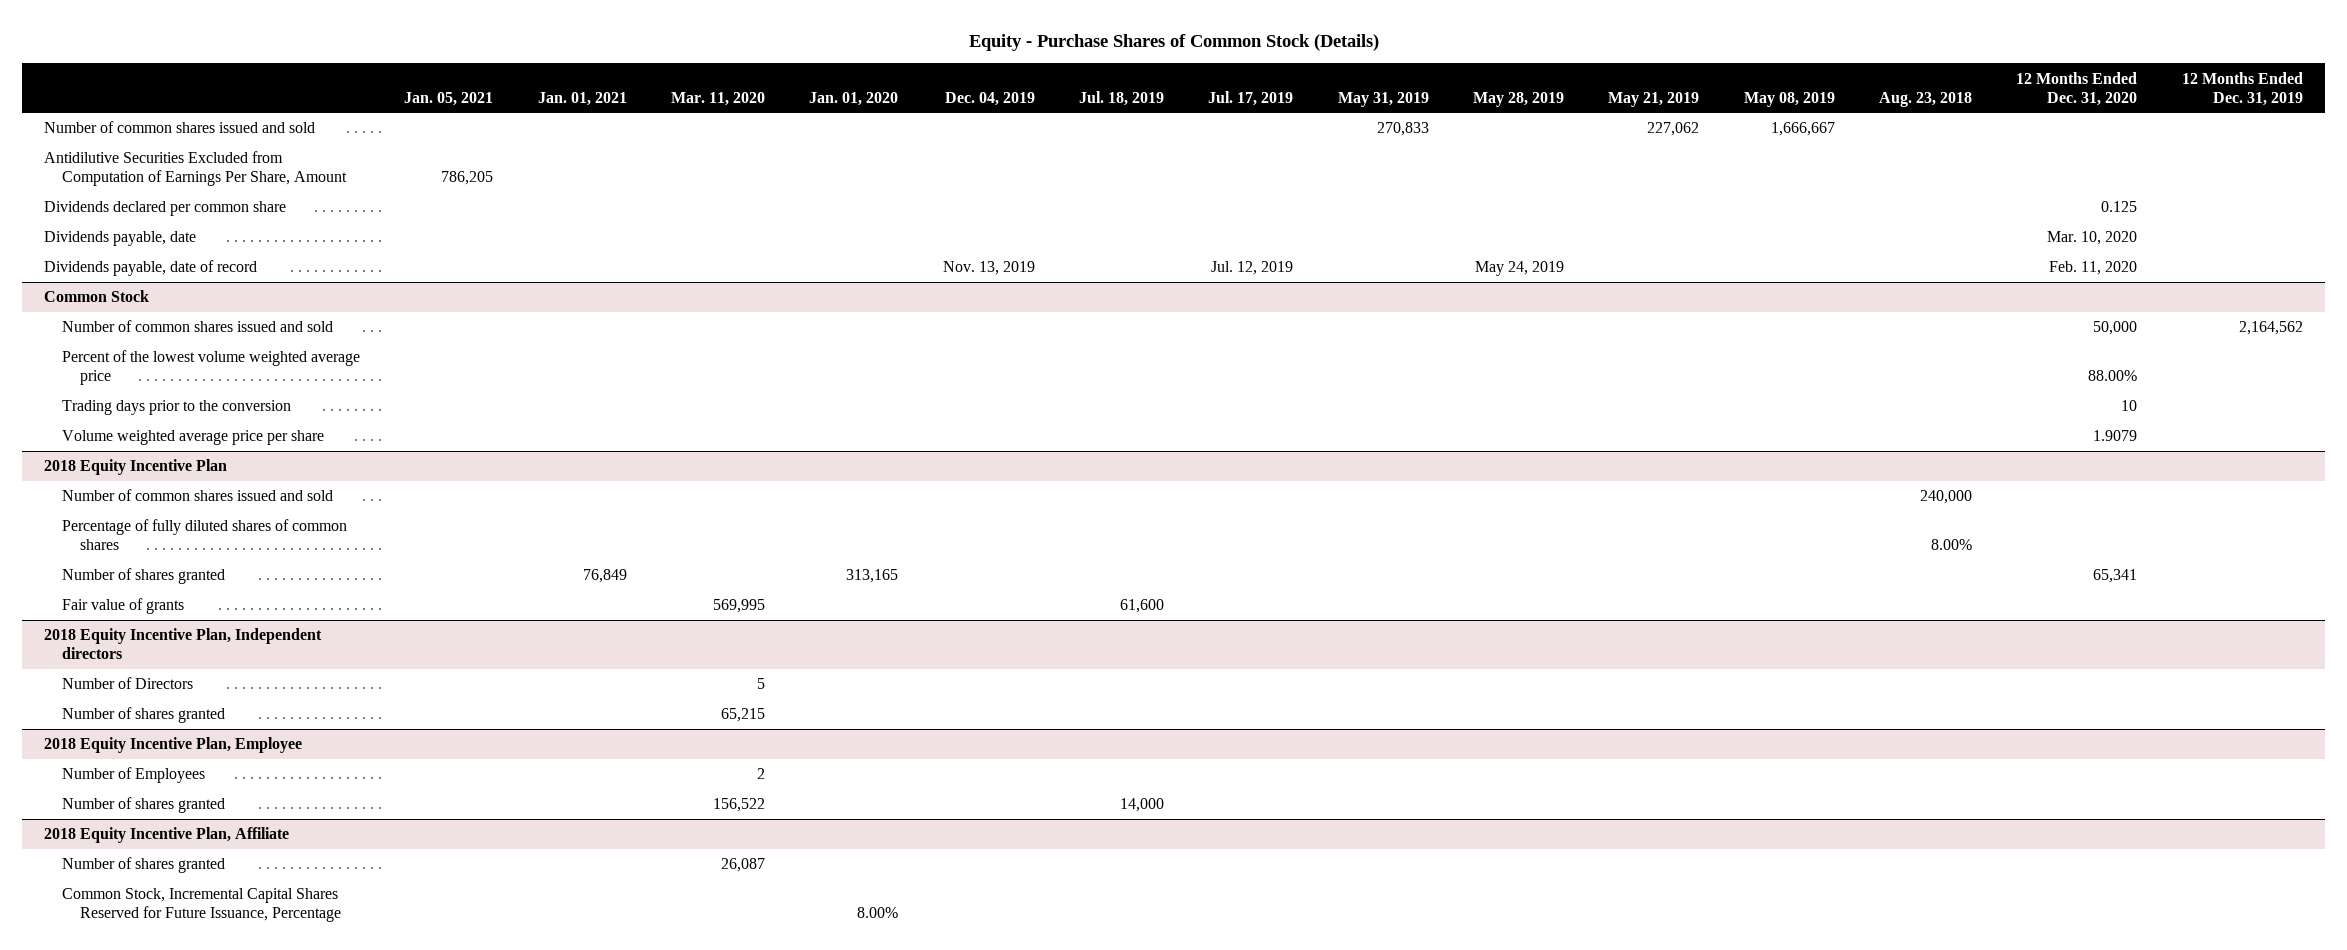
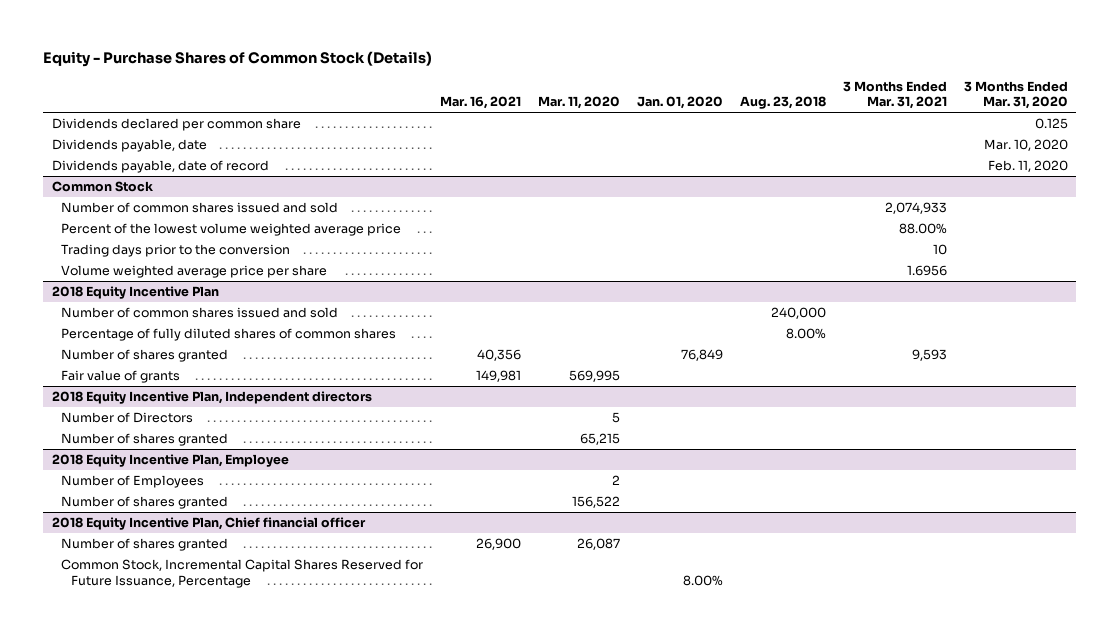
- | Jan. 05, 2021 | Jan. 01, 2021 | Mar. 11, 2020 | Jan. 01, 2020 | Dec. 04, 2019 | Jul. 18, 2019 | Jul. 17, 2019 | May 31, 2019 | May 28, 2019 | May 21, 2019 | May 08, 2019 | Aug. 23, 2018 | 12 Months Ended Dec. 31, 2020 | 12 Months Ended Dec. 31, 2019
+ | Mar. 16, 2021 | Mar. 11, 2020 | Jan. 01, 2020 | Aug. 23, 2018 | 3 Months Ended Mar. 31, 2021 | 3 Months Ended Mar. 31, 2020
- Number of common shares issued and sold | | | | | | | | 270,833 | | 227,062 | 1,666,667 | | |
- Antidilutive Securities Excluded from Computation of Earnings Per Share, Amount | 786,205 | | | | | | | | | | | | |
@ 2018 Equity Incentive Plan
- Number of shares granted | | 76,849 | | 313,165 | | | | | | | | | 65,341 |
+ Number of shares granted | 40,356 | | 76,849 | | 9,593 |
- 2018 Equity Incentive Plan, Affiliate
+ 2018 Equity Incentive Plan, Chief financial officer

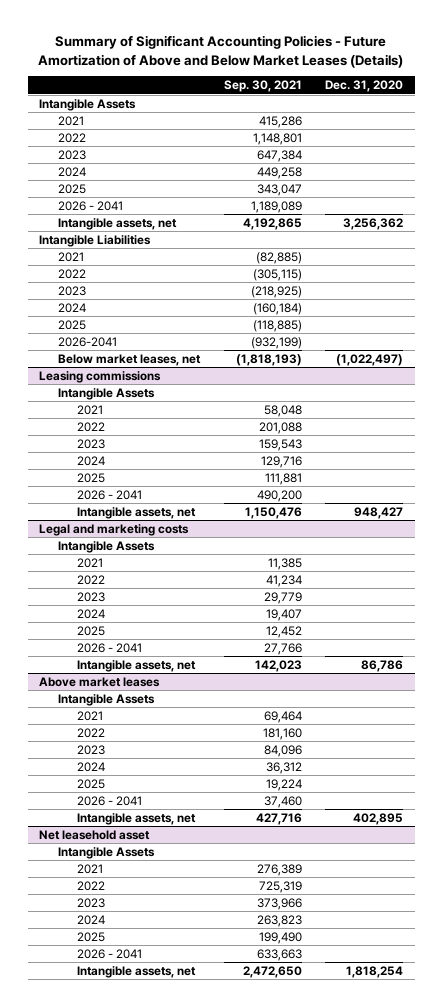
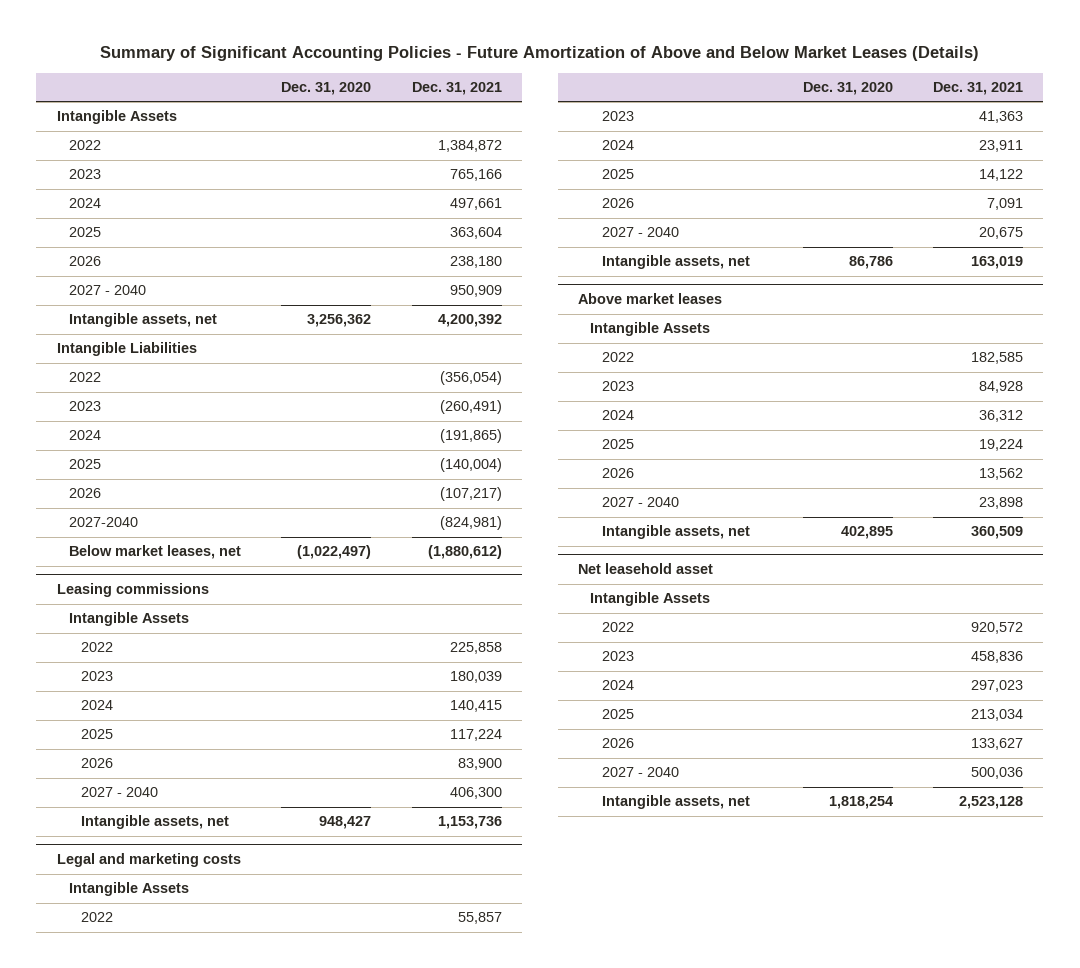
- | Sep. 30, 2021 | Dec. 31, 2020
+ | Dec. 31, 2020 | Dec. 31, 2021
- 2021 | 415,286 |
- 2026 - 2041 | 1,189,089 |
+ 2026 | | 238,180
+ 2027 - 2040 | | 950,909
- 2021 | (82,885) |
- 2026-2041 | (932,199) |
+ 2026 | | (107,217)
+ 2027-2040 | | (824,981)
@ Leasing commissions
- 2021 | 58,048 |
- 2026 - 2041 | 490,200 |
+ 2026 | | 83,900
+ 2027 - 2040 | | 406,300
@ Legal and marketing costs
- 2021 | 11,385 |
- 2026 - 2041 | 27,766 |
+ 2026 | | 7,091
+ 2027 - 2040 | | 20,675
@ Above market leases
- 2021 | 69,464 |
- 2026 - 2041 | 37,460 |
+ 2026 | | 13,562
+ 2027 - 2040 | | 23,898
@ Net leasehold asset
- 2021 | 276,389 |
- 2026 - 2041 | 633,663 |
+ 2026 | | 133,627
+ 2027 - 2040 | | 500,036

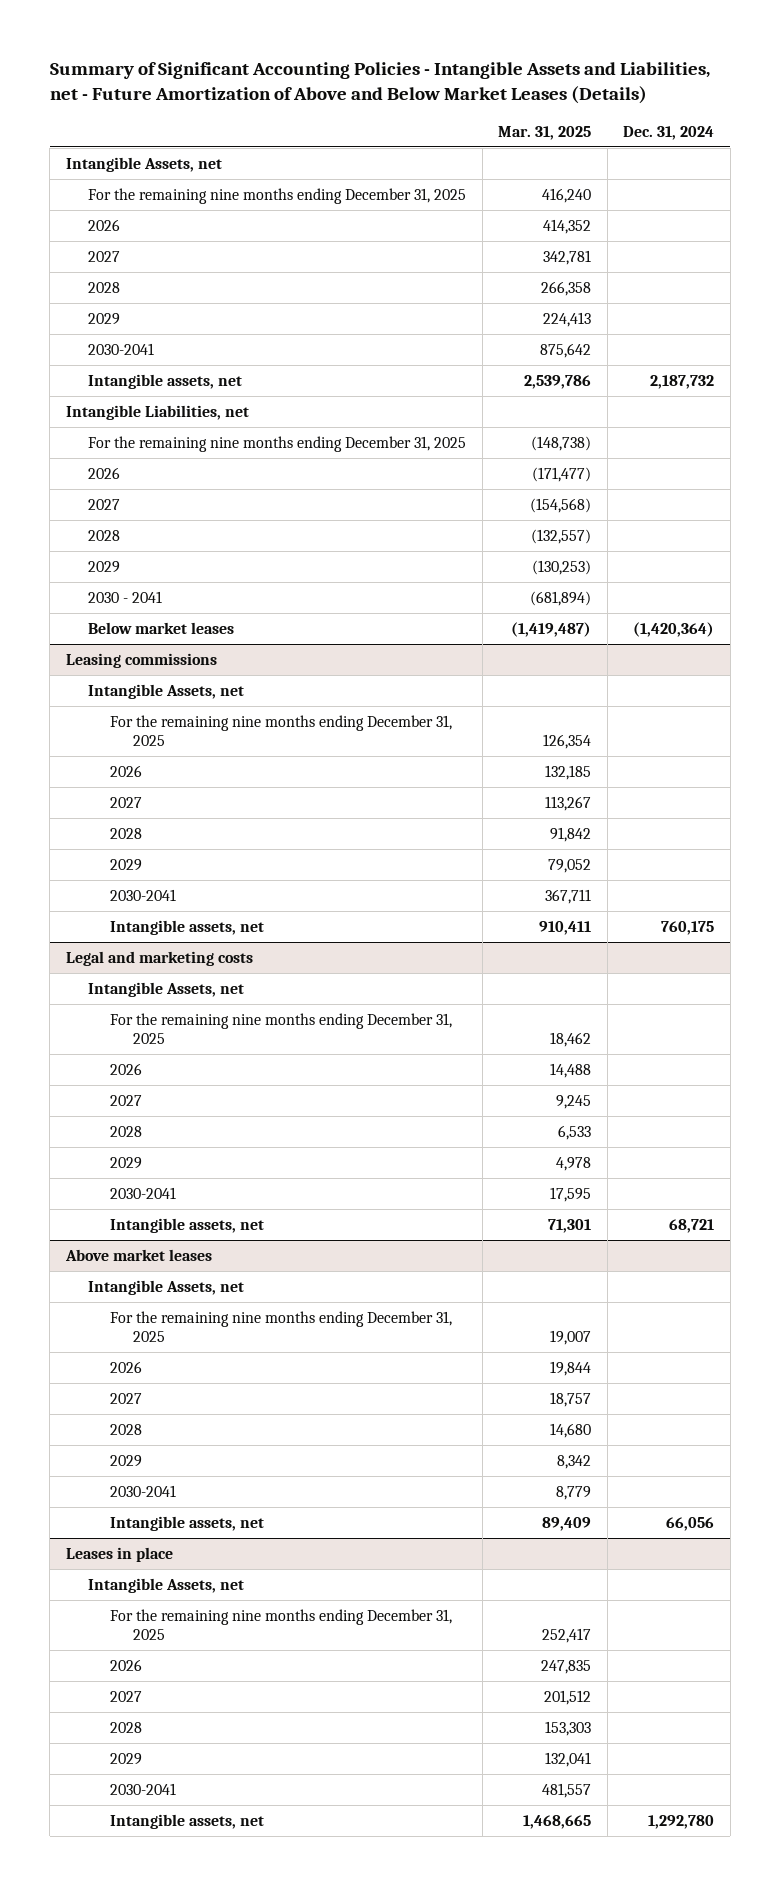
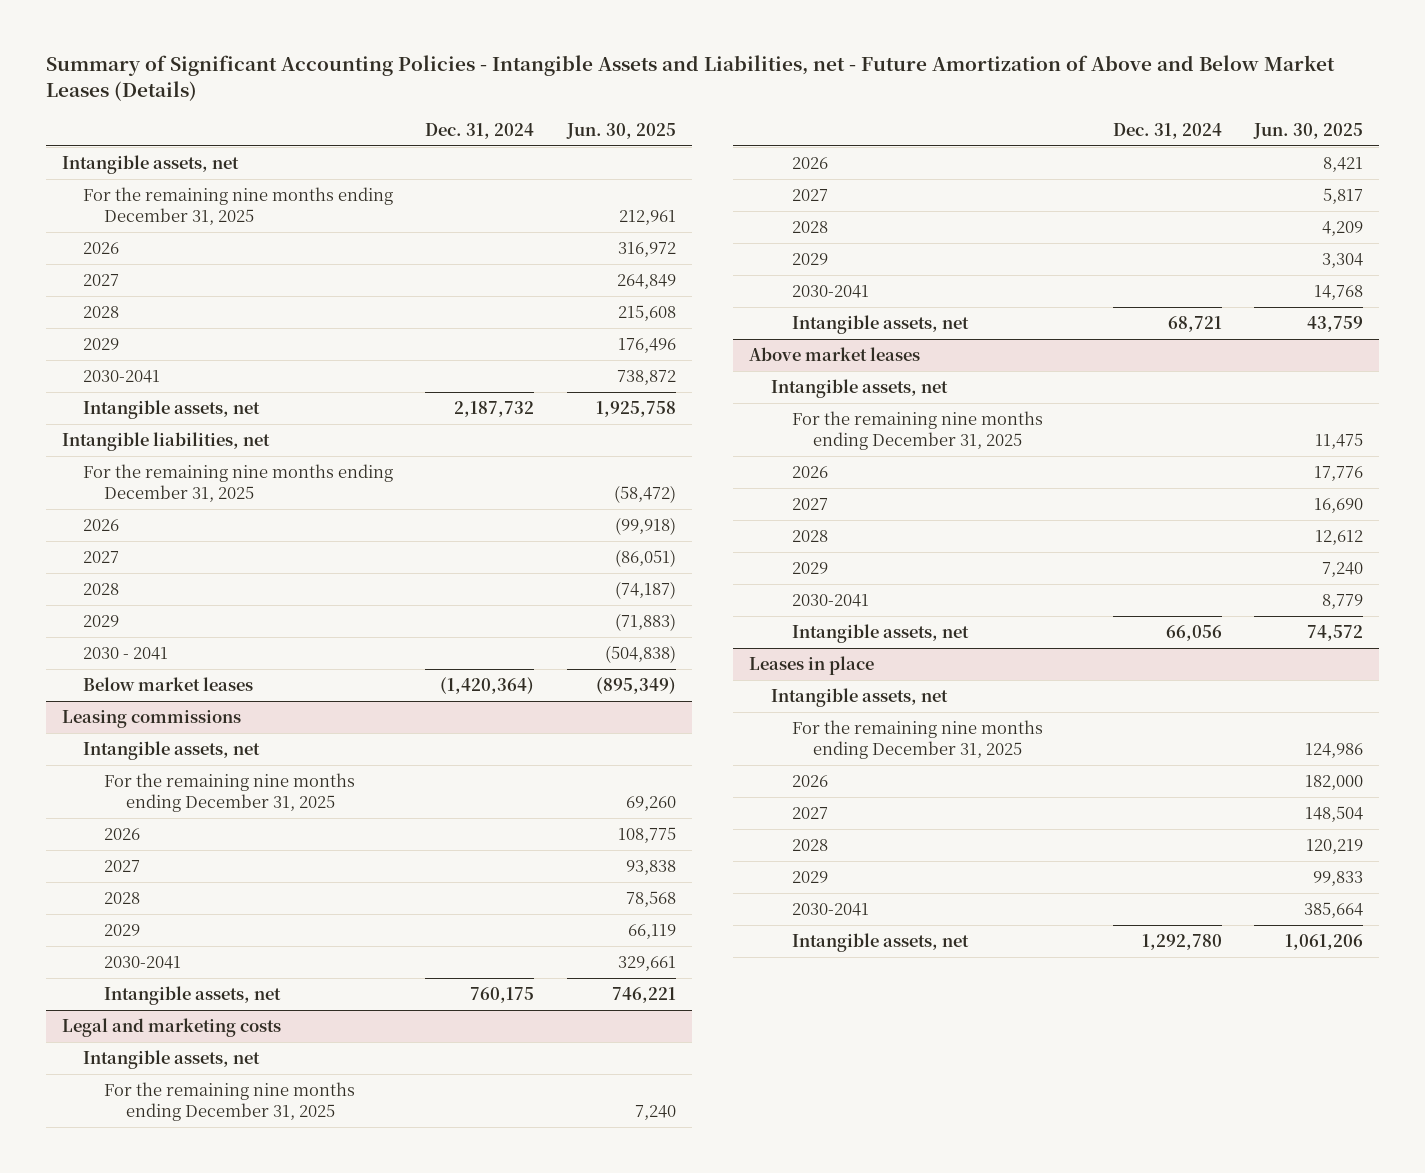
- | Mar. 31, 2025 | Dec. 31, 2024
+ | Dec. 31, 2024 | Jun. 30, 2025
- Intangible Assets, net
+ Intangible assets, net
- Intangible Liabilities, net
+ Intangible liabilities, net
@ Leasing commissions
- Intangible Assets, net
+ Intangible assets, net
@ Legal and marketing costs
- Intangible Assets, net
+ Intangible assets, net
@ Above market leases
- Intangible Assets, net
+ Intangible assets, net
@ Leases in place
- Intangible Assets, net
+ Intangible assets, net

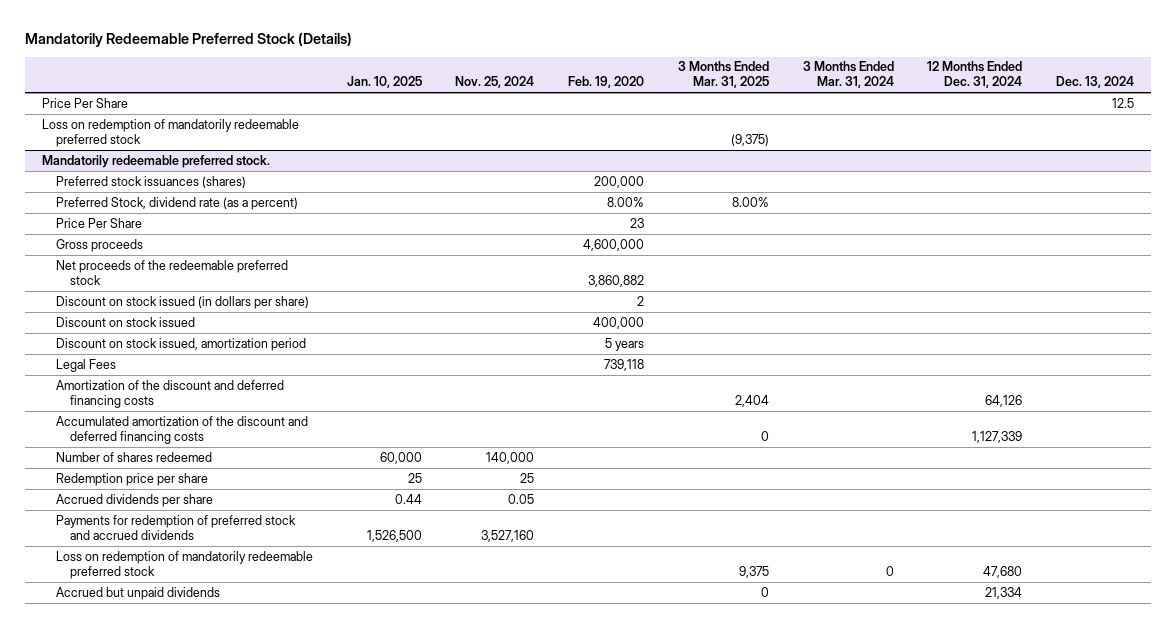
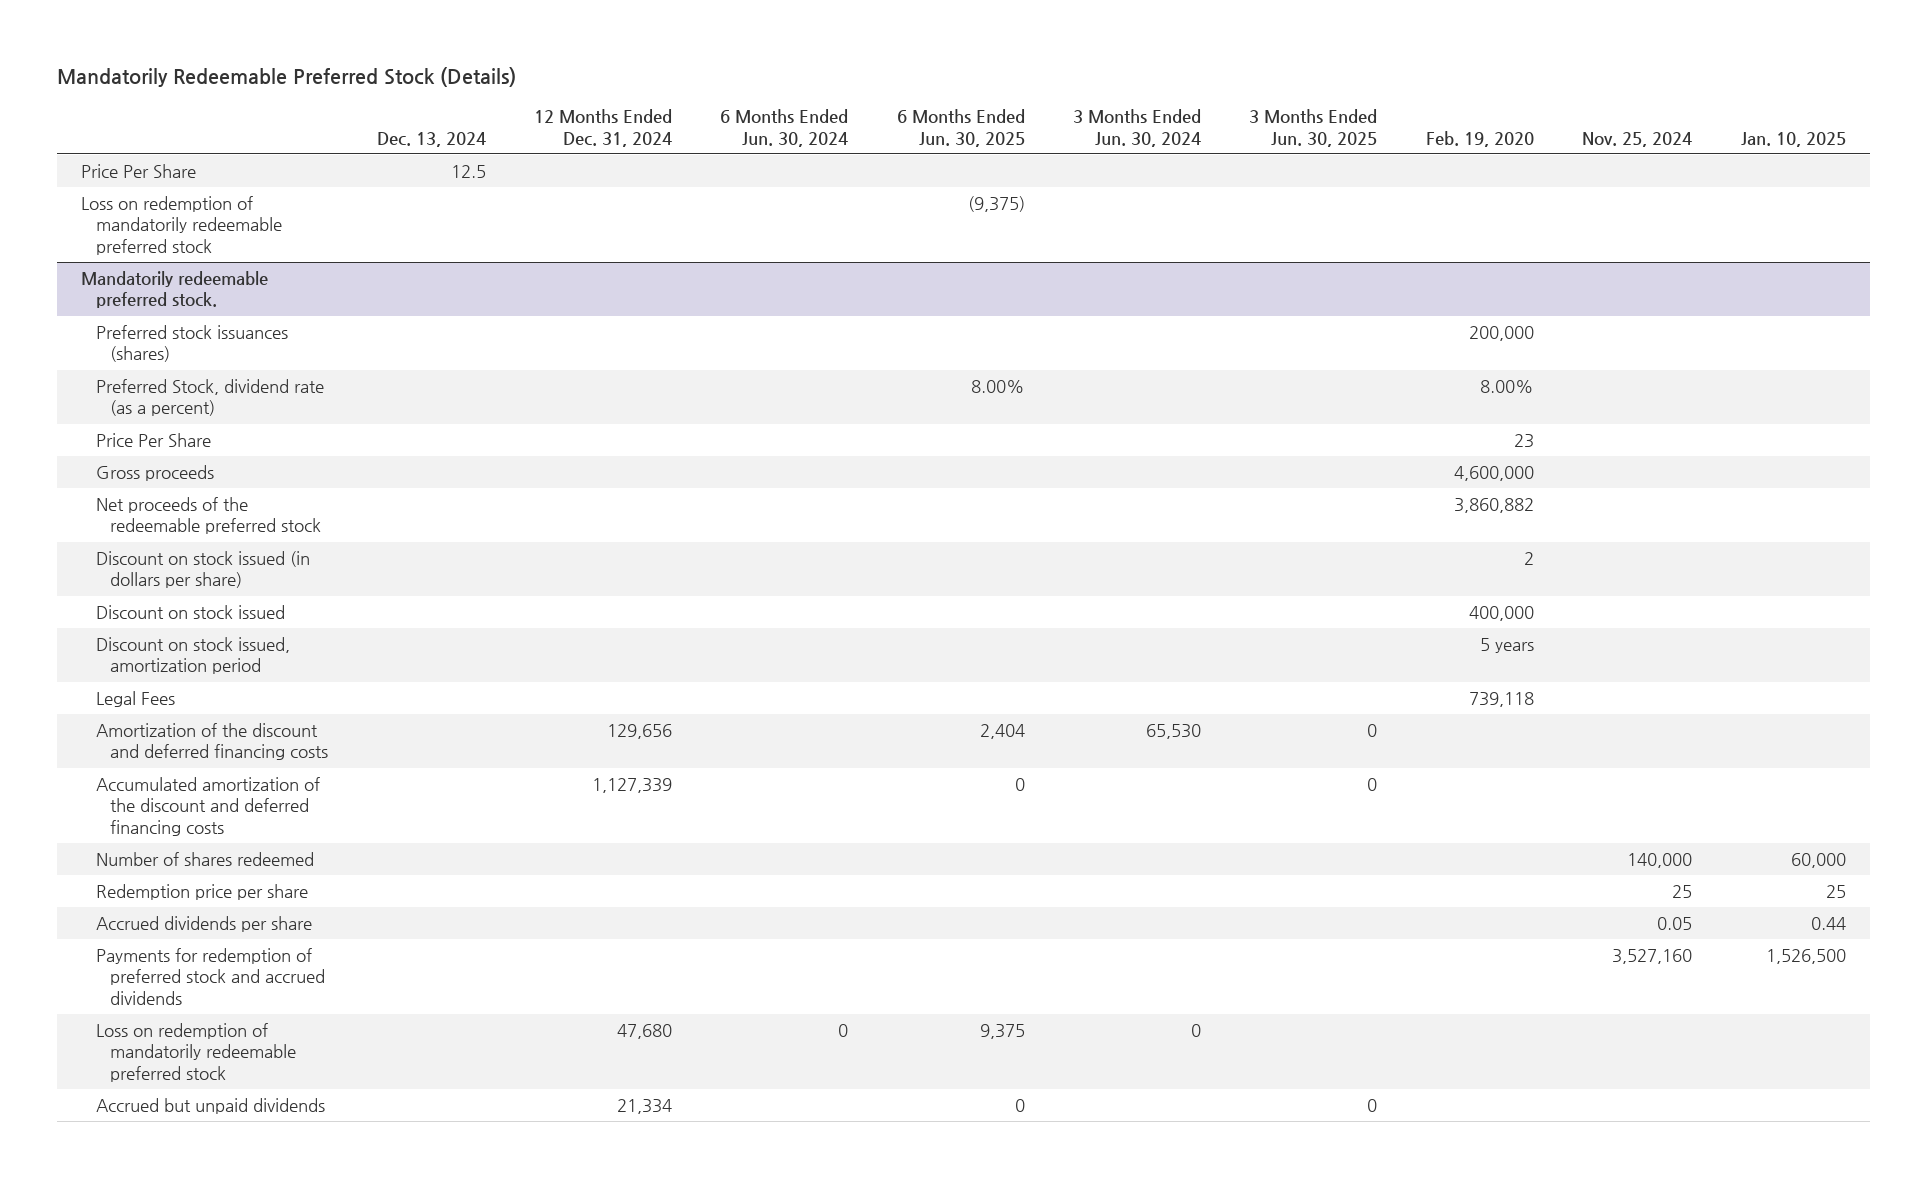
- | Jan. 10, 2025 | Nov. 25, 2024 | Feb. 19, 2020 | 3 Months Ended Mar. 31, 2025 | 3 Months Ended Mar. 31, 2024 | 12 Months Ended Dec. 31, 2024 | Dec. 13, 2024
+ | Dec. 13, 2024 | 12 Months Ended Dec. 31, 2024 | 6 Months Ended Jun. 30, 2024 | 6 Months Ended Jun. 30, 2025 | 3 Months Ended Jun. 30, 2024 | 3 Months Ended Jun. 30, 2025 | Feb. 19, 2020 | Nov. 25, 2024 | Jan. 10, 2025
@ Mandatorily redeemable preferred stock.
- Amortization of the discount and deferred financing costs | | | | 2,404 | | 64,126 |
+ Amortization of the discount and deferred financing costs | | 129,656 | | 2,404 | 65,530 | 0 | | |

